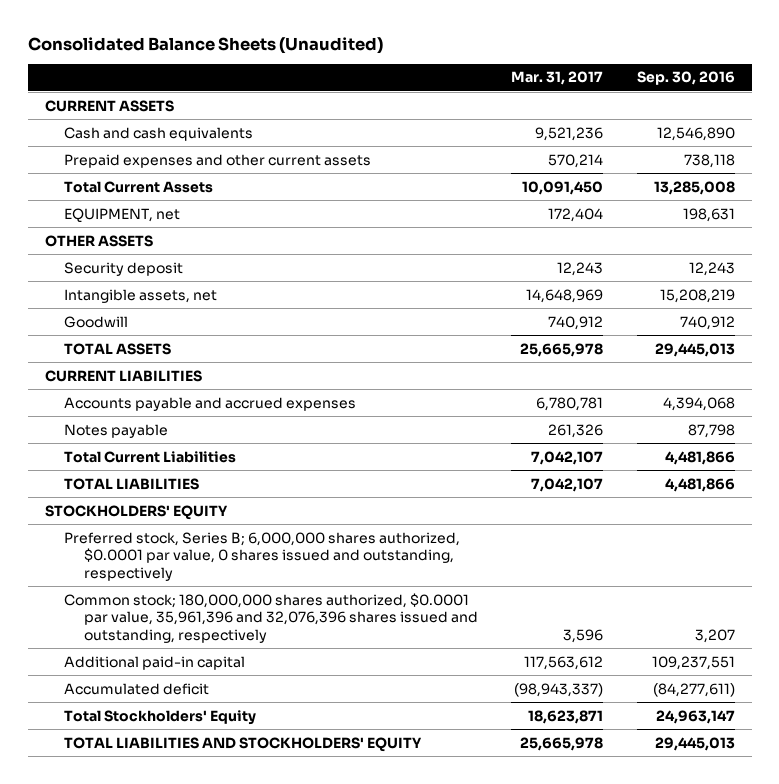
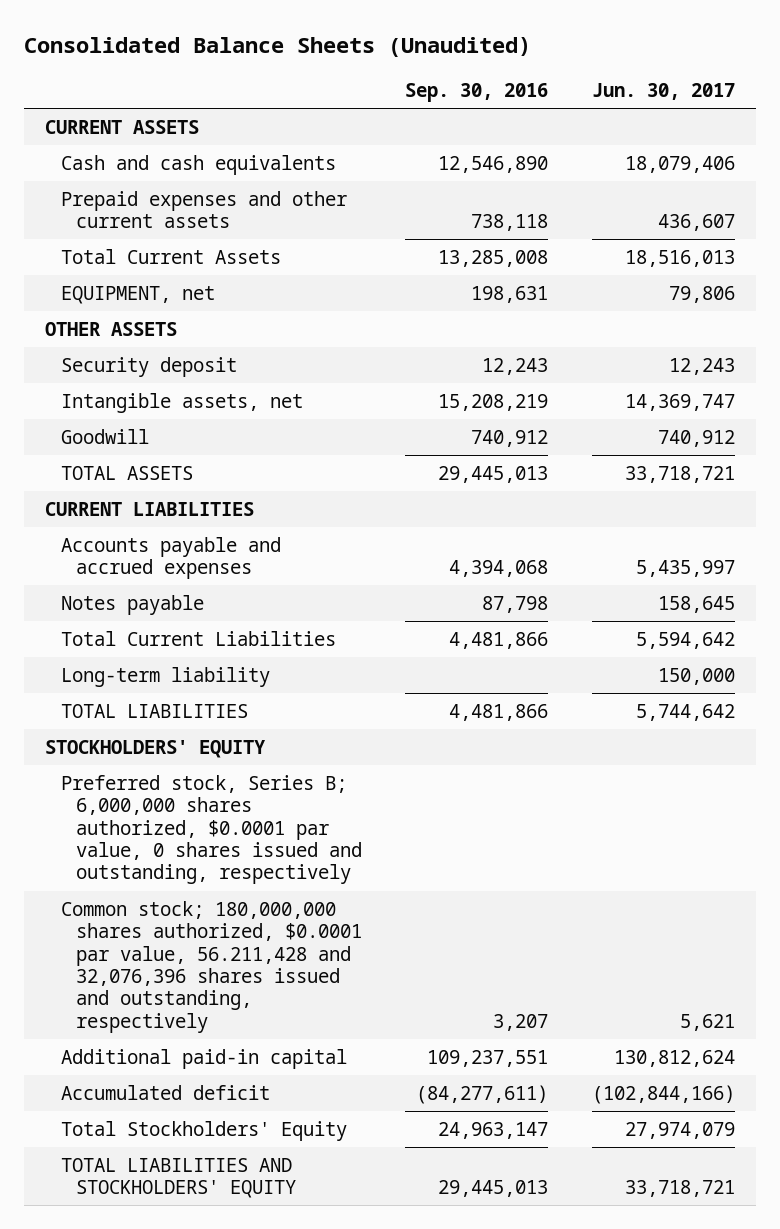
- | Mar. 31, 2017 | Sep. 30, 2016
+ | Sep. 30, 2016 | Jun. 30, 2017
+ Long-term liability | | 150,000
- Common stock; 180,000,000 shares authorized, $0.0001 par value, 35,961,396 and 32,076,396 shares issued and outstanding, respectively | 3,596 | 3,207
+ Common stock; 180,000,000 shares authorized, $0.0001 par value, 56.211,428 and 32,076,396 shares issued and outstanding, respectively | 3,207 | 5,621

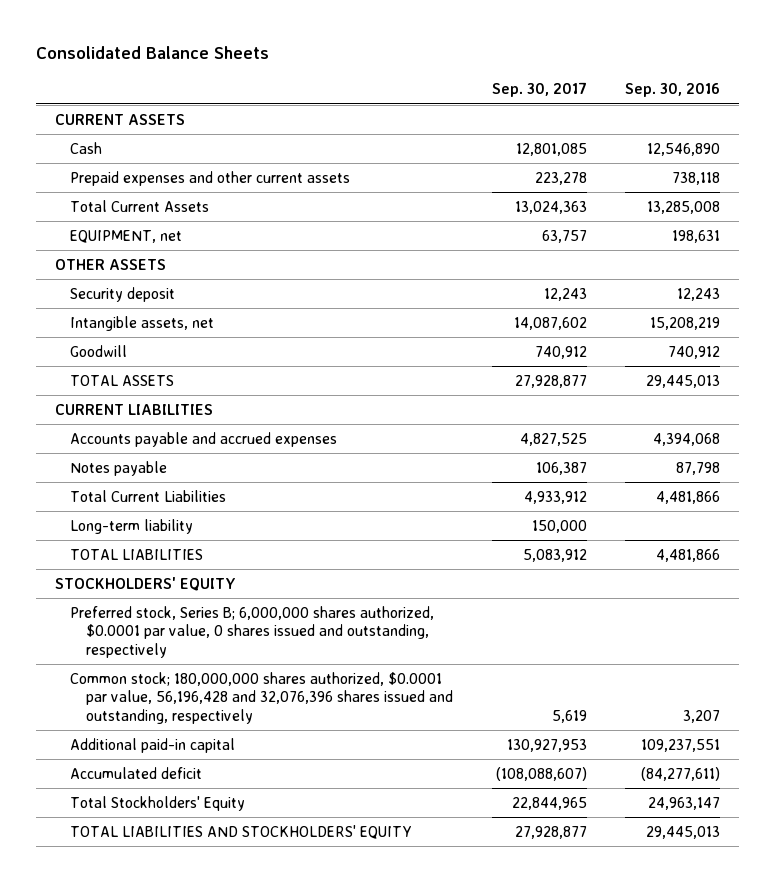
- Consolidated Balance Sheets (Unaudited)
+ Consolidated Balance Sheets
- | Sep. 30, 2016 | Jun. 30, 2017
+ | Sep. 30, 2017 | Sep. 30, 2016
- Cash and cash equivalents | 12,546,890 | 18,079,406
+ Cash | 12,801,085 | 12,546,890
- Common stock; 180,000,000 shares authorized, $0.0001 par value, 56.211,428 and 32,076,396 shares issued and outstanding, respectively | 3,207 | 5,621
+ Common stock; 180,000,000 shares authorized, $0.0001 par value, 56,196,428 and 32,076,396 shares issued and outstanding, respectively | 5,619 | 3,207

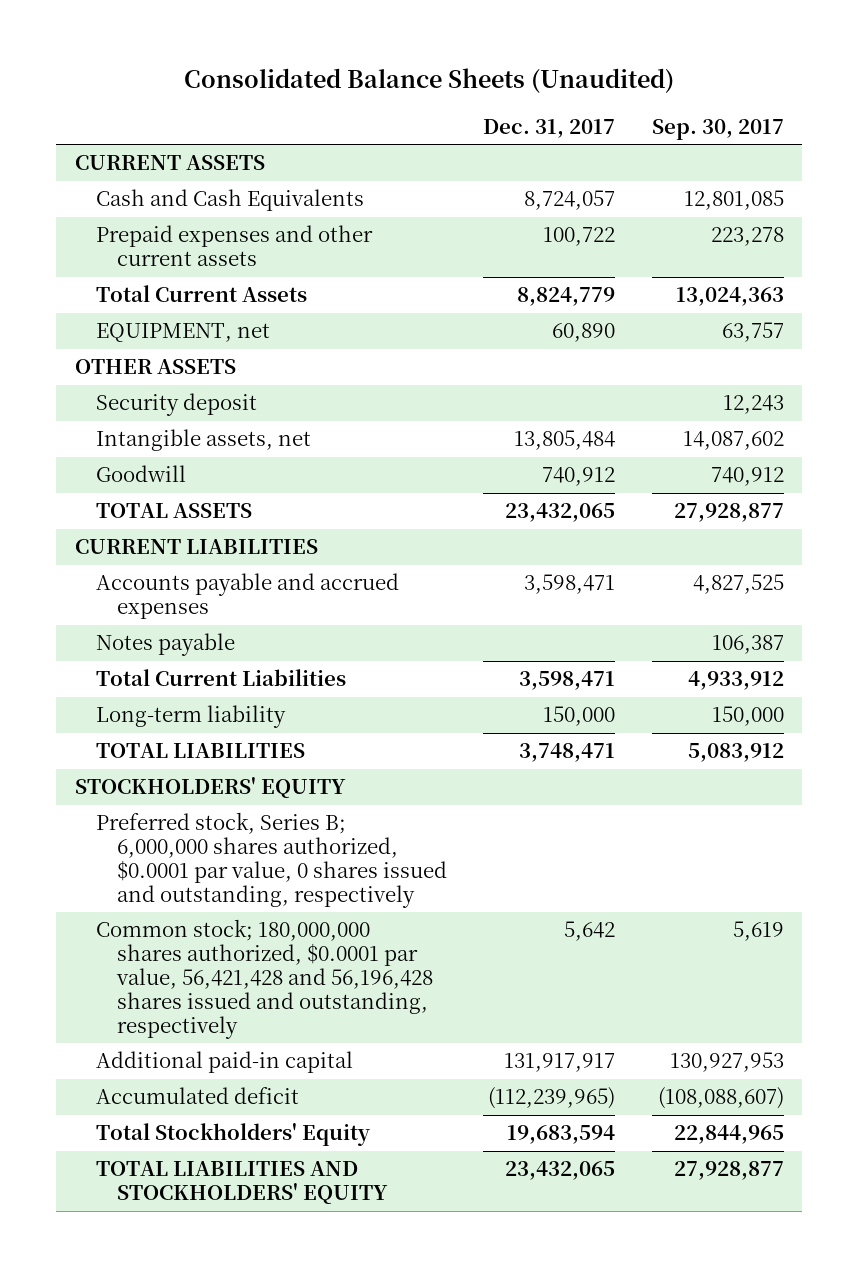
- Consolidated Balance Sheets
+ Consolidated Balance Sheets (Unaudited)
- | Sep. 30, 2017 | Sep. 30, 2016
+ | Dec. 31, 2017 | Sep. 30, 2017
- Cash | 12,801,085 | 12,546,890
+ Cash and Cash Equivalents | 8,724,057 | 12,801,085
- Common stock; 180,000,000 shares authorized, $0.0001 par value, 56,196,428 and 32,076,396 shares issued and outstanding, respectively | 5,619 | 3,207
+ Common stock; 180,000,000 shares authorized, $0.0001 par value, 56,421,428 and 56,196,428 shares issued and outstanding, respectively | 5,642 | 5,619

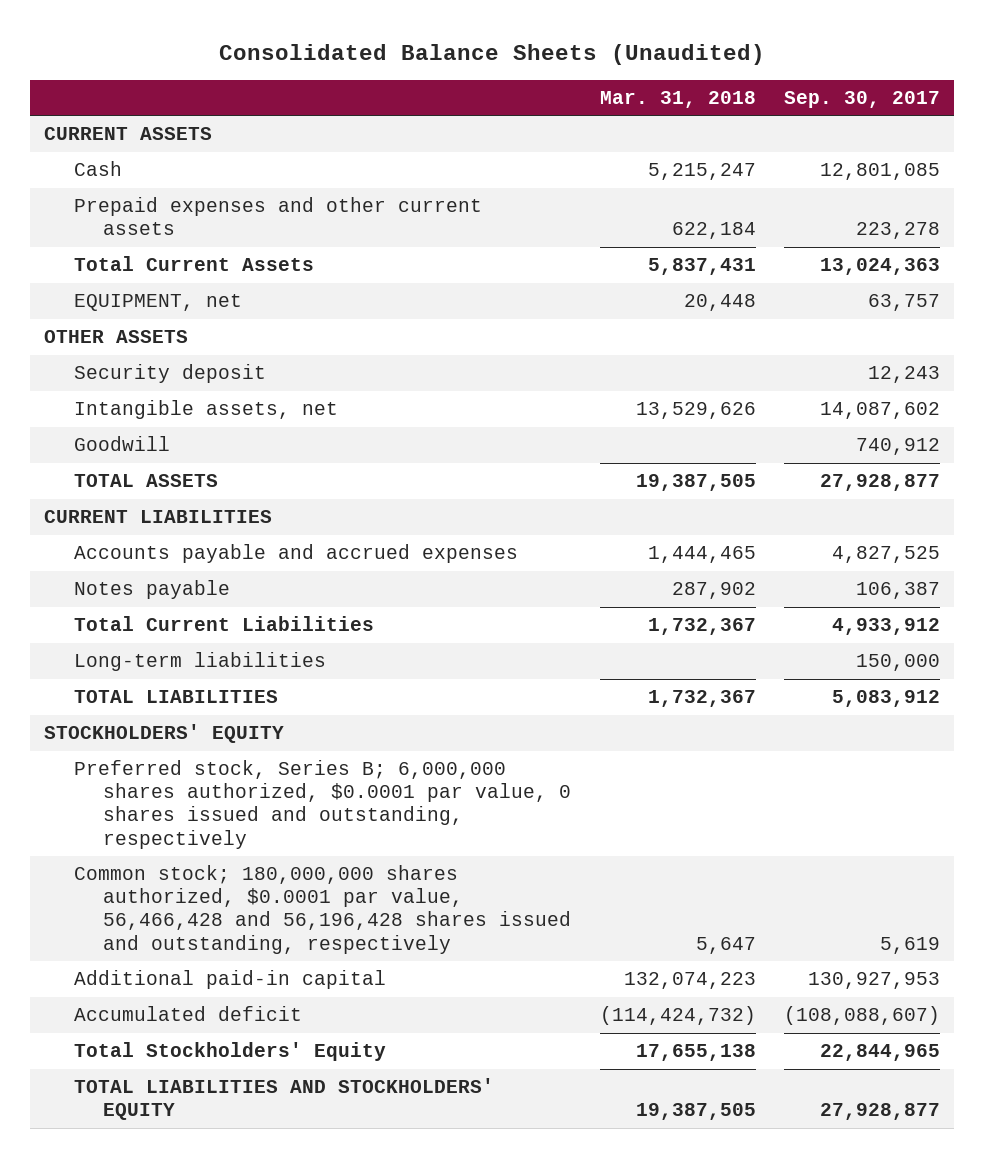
- | Dec. 31, 2017 | Sep. 30, 2017
+ | Mar. 31, 2018 | Sep. 30, 2017
- Cash and Cash Equivalents | 8,724,057 | 12,801,085
+ Cash | 5,215,247 | 12,801,085
- Long-term liability | 150,000 | 150,000
+ Long-term liabilities | | 150,000
- Common stock; 180,000,000 shares authorized, $0.0001 par value, 56,421,428 and 56,196,428 shares issued and outstanding, respectively | 5,642 | 5,619
+ Common stock; 180,000,000 shares authorized, $0.0001 par value, 56,466,428 and 56,196,428 shares issued and outstanding, respectively | 5,647 | 5,619

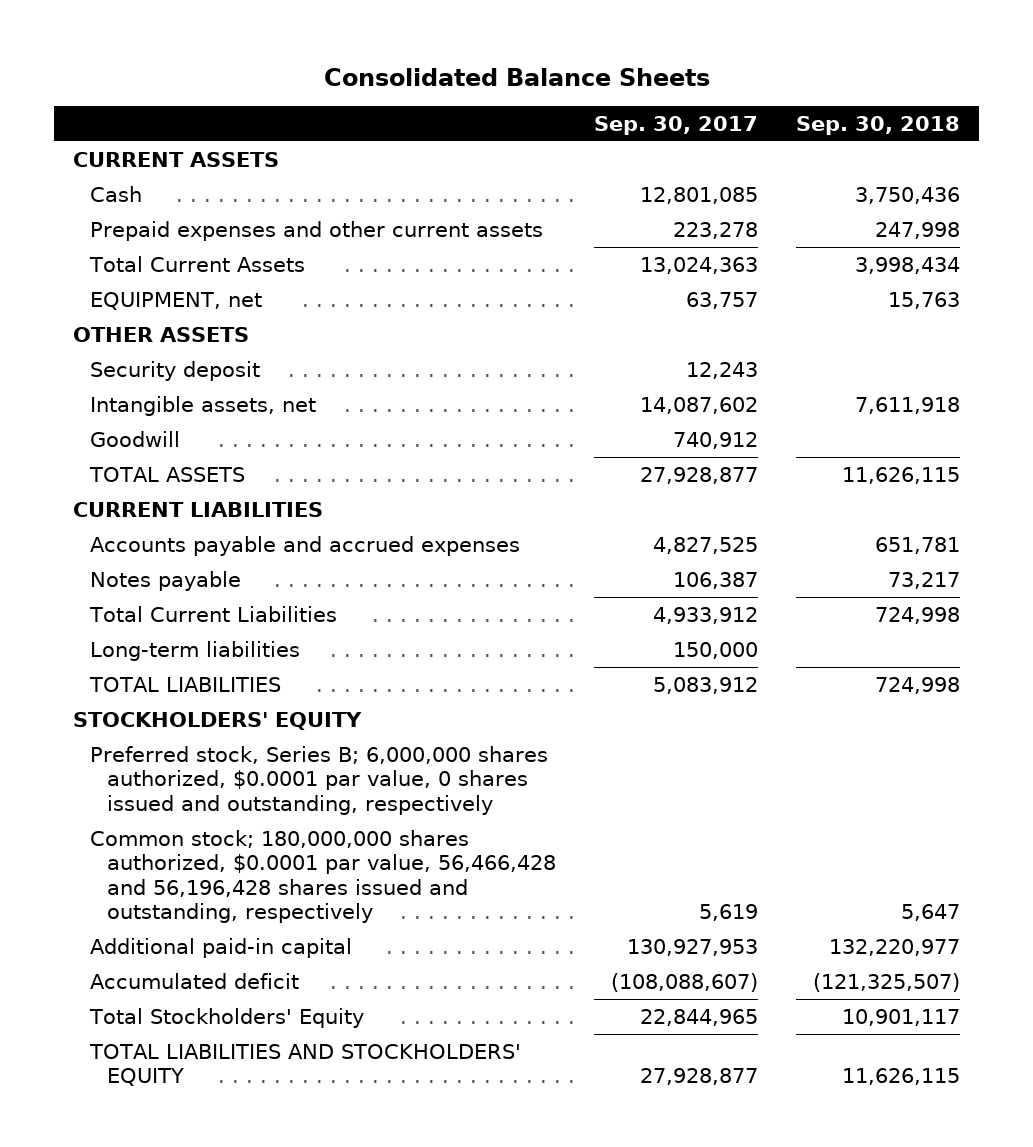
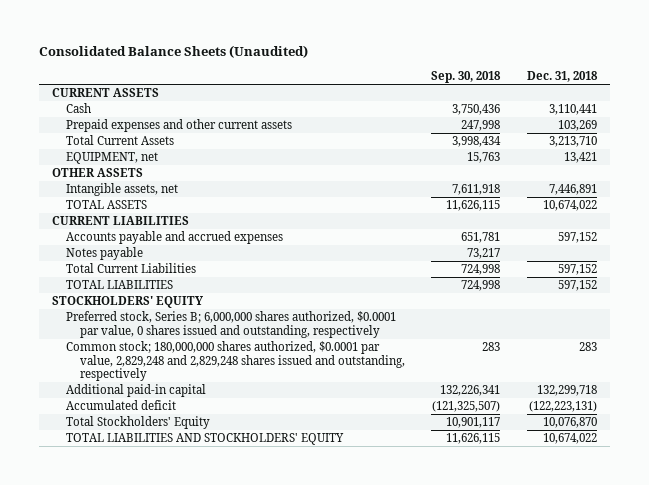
- Consolidated Balance Sheets
+ Consolidated Balance Sheets (Unaudited)
- | Sep. 30, 2017 | Sep. 30, 2018
+ | Sep. 30, 2018 | Dec. 31, 2018
- Security deposit | 12,243 |
- Goodwill | 740,912 |
- Long-term liabilities | 150,000 |
- Common stock; 180,000,000 shares authorized, $0.0001 par value, 56,466,428 and 56,196,428 shares issued and outstanding, respectively | 5,619 | 5,647
- Additional paid-in capital | 130,927,953 | 132,220,977
+ Common stock; 180,000,000 shares authorized, $0.0001 par value, 2,829,248 and 2,829,248 shares issued and outstanding, respectively | 283 | 283
+ Additional paid-in capital | 132,226,341 | 132,299,718

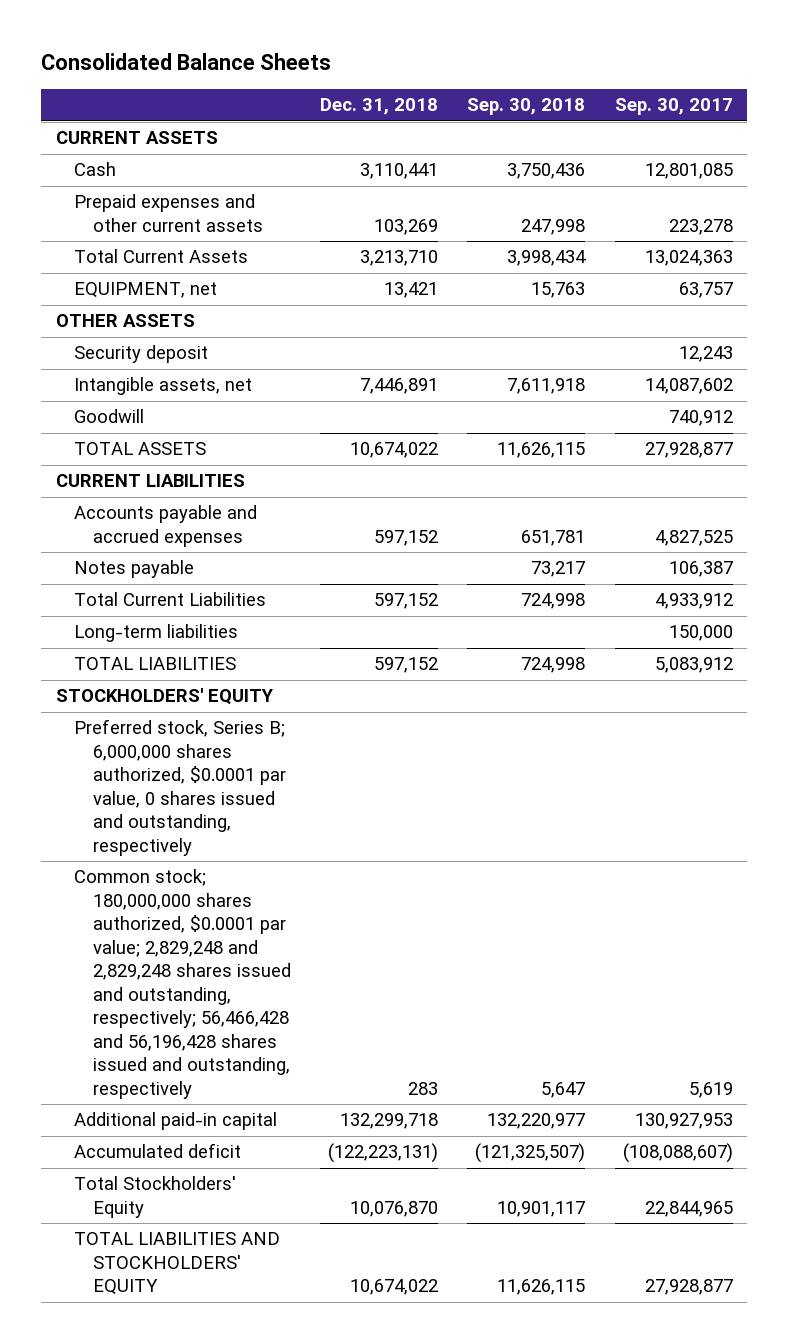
- Consolidated Balance Sheets (Unaudited)
+ Consolidated Balance Sheets
- | Sep. 30, 2018 | Dec. 31, 2018
+ | Dec. 31, 2018 | Sep. 30, 2018 | Sep. 30, 2017
+ Security deposit | | | 12,243
+ Goodwill | | | 740,912
+ Long-term liabilities | | | 150,000
- Common stock; 180,000,000 shares authorized, $0.0001 par value, 2,829,248 and 2,829,248 shares issued and outstanding, respectively | 283 | 283
- Additional paid-in capital | 132,226,341 | 132,299,718
+ Common stock; 180,000,000 shares authorized, $0.0001 par value; 2,829,248 and 2,829,248 shares issued and outstanding, respectively; 56,466,428 and 56,196,428 shares issued and outstanding, respectively | 283 | 5,647 | 5,619
+ Additional paid-in capital | 132,299,718 | 132,220,977 | 130,927,953

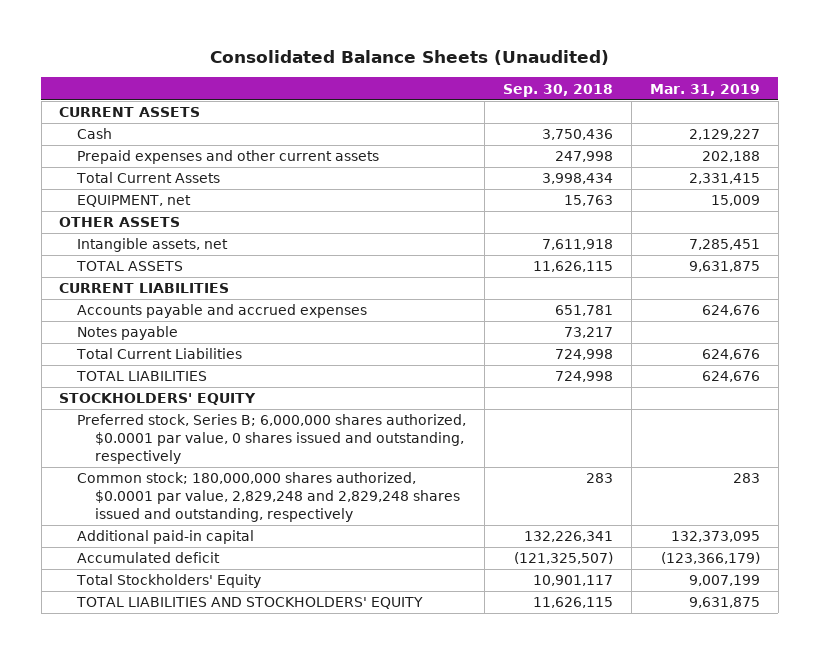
- Consolidated Balance Sheets
+ Consolidated Balance Sheets (Unaudited)
- | Dec. 31, 2018 | Sep. 30, 2018 | Sep. 30, 2017
+ | Sep. 30, 2018 | Mar. 31, 2019
- Security deposit | | | 12,243
- Goodwill | | | 740,912
- Long-term liabilities | | | 150,000
- Common stock; 180,000,000 shares authorized, $0.0001 par value; 2,829,248 and 2,829,248 shares issued and outstanding, respectively; 56,466,428 and 56,196,428 shares issued and outstanding, respectively | 283 | 5,647 | 5,619
- Additional paid-in capital | 132,299,718 | 132,220,977 | 130,927,953
+ Common stock; 180,000,000 shares authorized, $0.0001 par value, 2,829,248 and 2,829,248 shares issued and outstanding, respectively | 283 | 283
+ Additional paid-in capital | 132,226,341 | 132,373,095

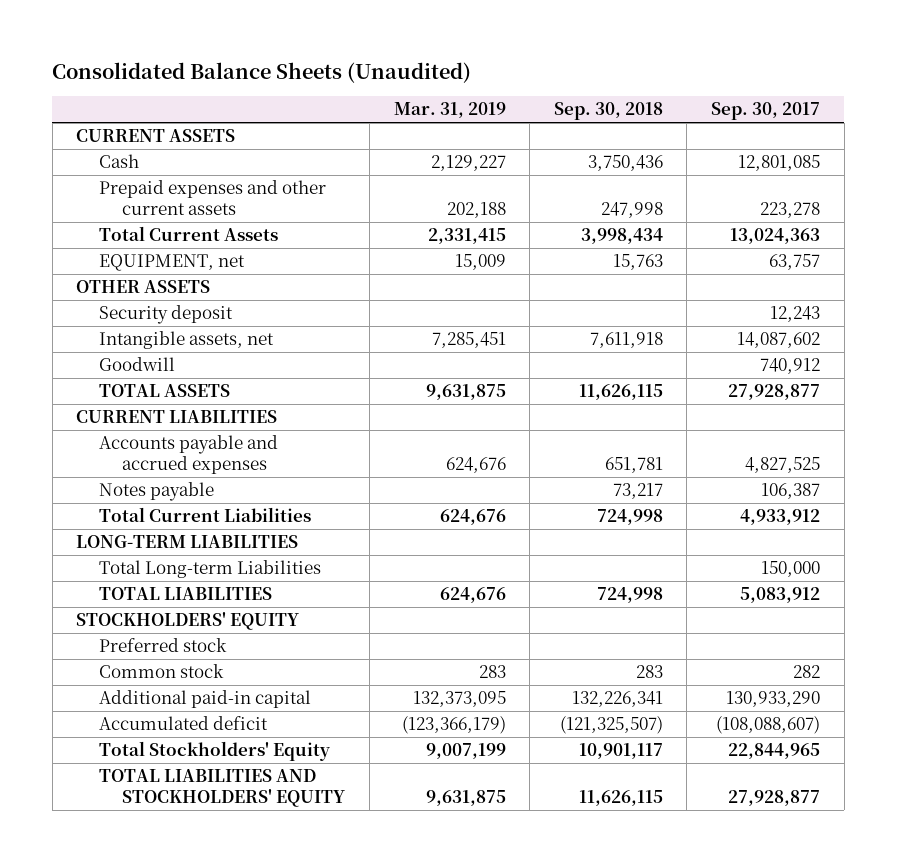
- | Sep. 30, 2018 | Mar. 31, 2019
+ | Mar. 31, 2019 | Sep. 30, 2018 | Sep. 30, 2017
+ Security deposit | | | 12,243
+ Goodwill | | | 740,912
+ LONG-TERM LIABILITIES
+ Total Long-term Liabilities | | | 150,000
- Preferred stock, Series B; 6,000,000 shares authorized, $0.0001 par value, 0 shares issued and outstanding, respectively
- Common stock; 180,000,000 shares authorized, $0.0001 par value, 2,829,248 and 2,829,248 shares issued and outstanding, respectively | 283 | 283
+ Preferred stock
+ Common stock | 283 | 283 | 282

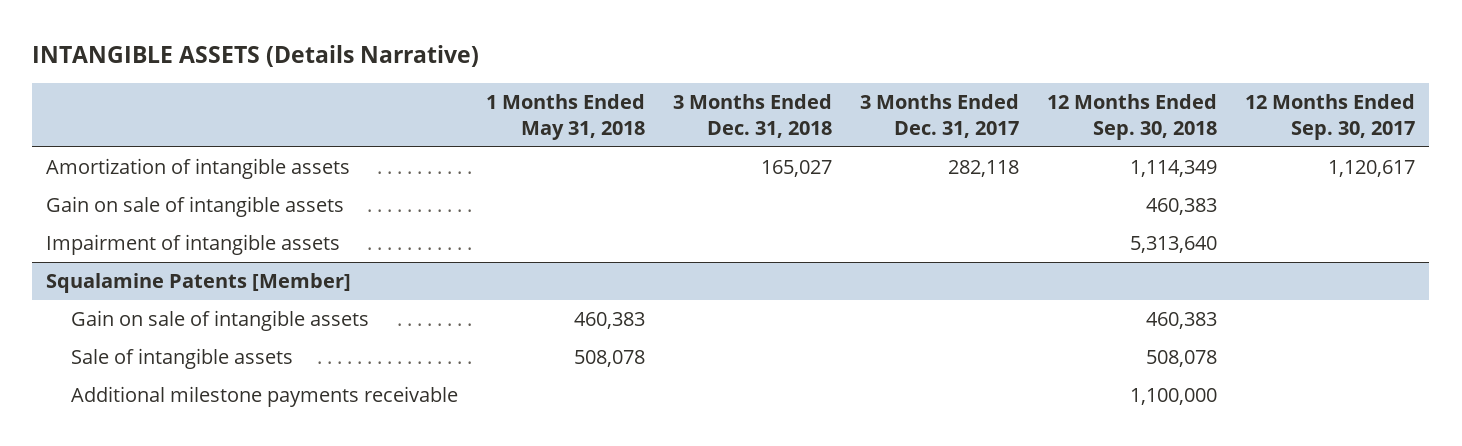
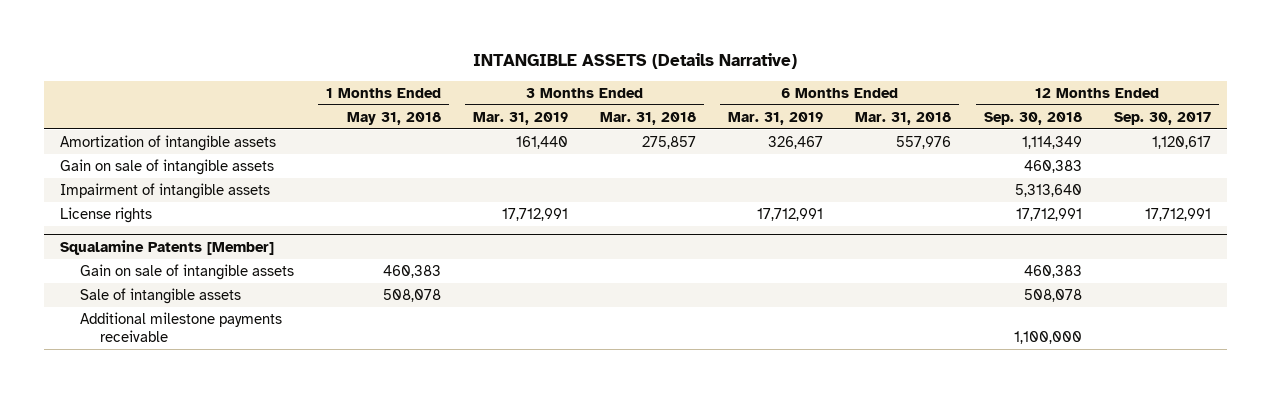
- | 1 Months Ended May 31, 2018 | 3 Months Ended Dec. 31, 2018 | 3 Months Ended Dec. 31, 2017 | 12 Months Ended Sep. 30, 2018 | 12 Months Ended Sep. 30, 2017
+ | 1 Months Ended May 31, 2018 | 3 Months Ended Mar. 31, 2019 | 3 Months Ended Mar. 31, 2018 | 6 Months Ended Mar. 31, 2019 | 6 Months Ended Mar. 31, 2018 | 12 Months Ended Sep. 30, 2018 | 12 Months Ended Sep. 30, 2017
+ License rights | | 17,712,991 | | 17,712,991 | | 17,712,991 | 17,712,991

